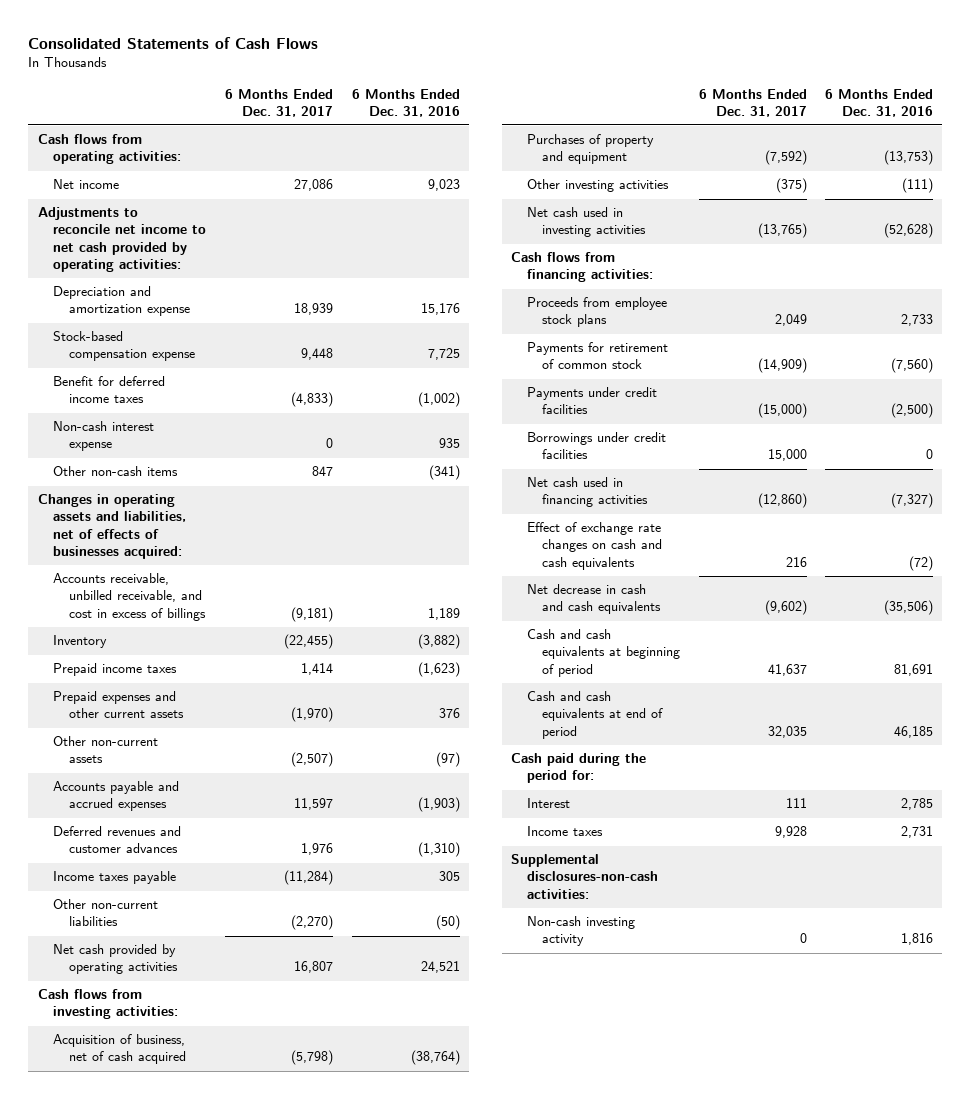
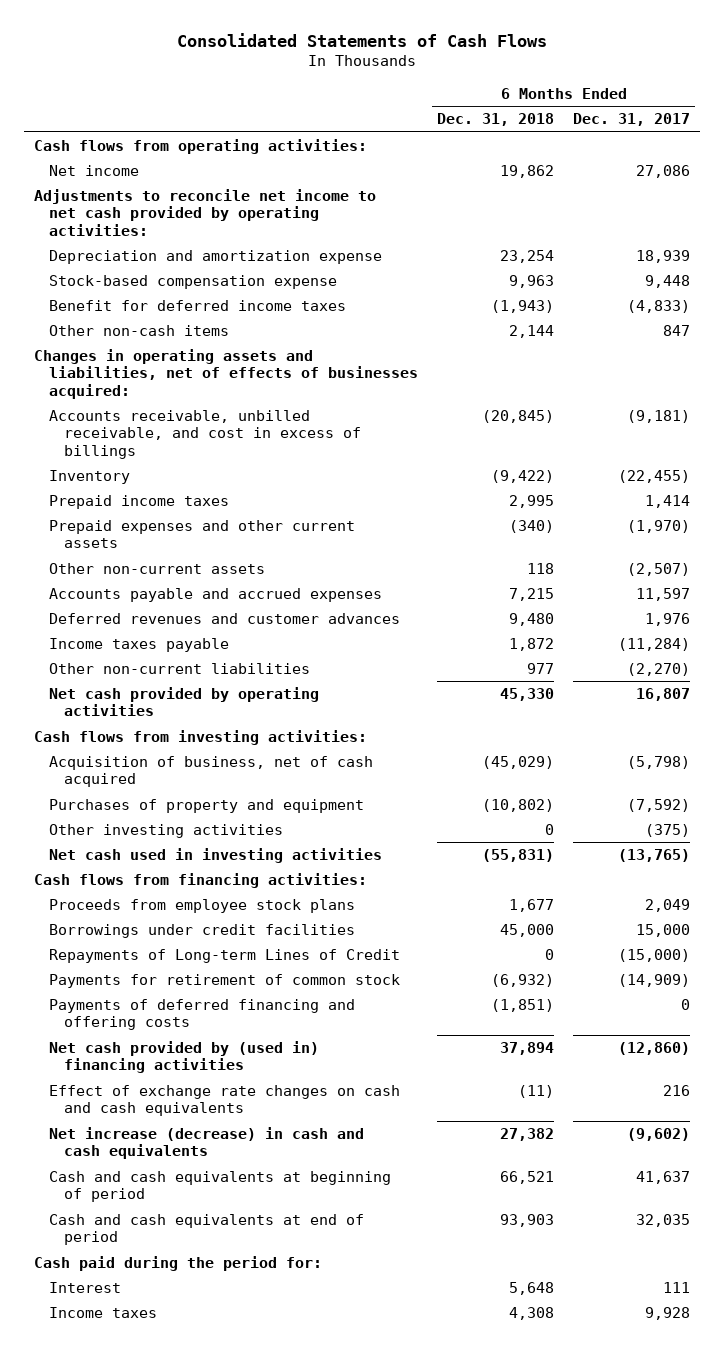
- | 6 Months Ended Dec. 31, 2017 | 6 Months Ended Dec. 31, 2016
+ | 6 Months Ended Dec. 31, 2018 | 6 Months Ended Dec. 31, 2017
- Non-cash interest expense | 0 | 935
- Payments under credit facilities | (15,000) | (2,500)
- Net cash used in financing activities | (12,860) | (7,327)
+ Repayments of Long-term Lines of Credit | 0 | (15,000)
moved down: Payments for retirement of common stock | (6,932) | (14,909)
+ Payments of deferred financing and offering costs | (1,851) | 0
+ Net cash provided by (used in) financing activities | 37,894 | (12,860)
- Net decrease in cash and cash equivalents | (9,602) | (35,506)
+ Net increase (decrease) in cash and cash equivalents | 27,382 | (9,602)
- Supplemental disclosures-non-cash activities:
- Non-cash investing activity | 0 | 1,816

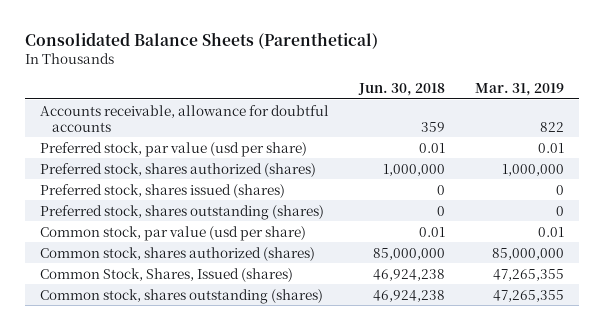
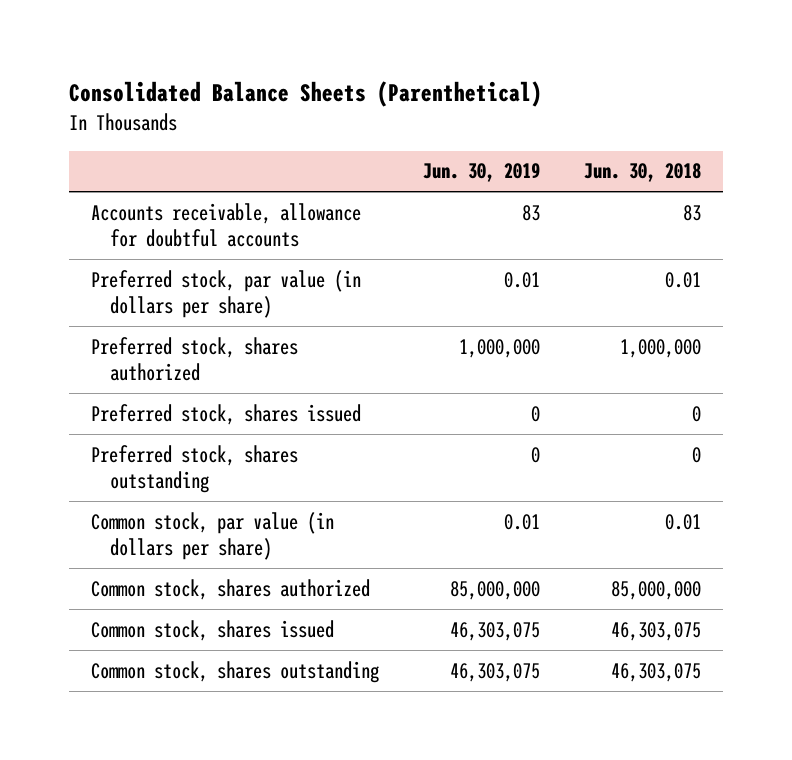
- | Jun. 30, 2018 | Mar. 31, 2019
+ | Jun. 30, 2019 | Jun. 30, 2018
- Accounts receivable, allowance for doubtful accounts | 359 | 822
- Preferred stock, par value (usd per share) | 0.01 | 0.01
- Preferred stock, shares authorized (shares) | 1,000,000 | 1,000,000
- Preferred stock, shares issued (shares) | 0 | 0
- Preferred stock, shares outstanding (shares) | 0 | 0
- Common stock, par value (usd per share) | 0.01 | 0.01
- Common stock, shares authorized (shares) | 85,000,000 | 85,000,000
- Common Stock, Shares, Issued (shares) | 46,924,238 | 47,265,355
- Common stock, shares outstanding (shares) | 46,924,238 | 47,265,355
+ Accounts receivable, allowance for doubtful accounts | 83 | 83
+ Preferred stock, par value (in dollars per share) | 0.01 | 0.01
+ Preferred stock, shares authorized | 1,000,000 | 1,000,000
+ Preferred stock, shares issued | 0 | 0
+ Preferred stock, shares outstanding | 0 | 0
+ Common stock, par value (in dollars per share) | 0.01 | 0.01
+ Common stock, shares authorized | 85,000,000 | 85,000,000
+ Common stock, shares issued | 46,303,075 | 46,303,075
+ Common stock, shares outstanding | 46,303,075 | 46,303,075

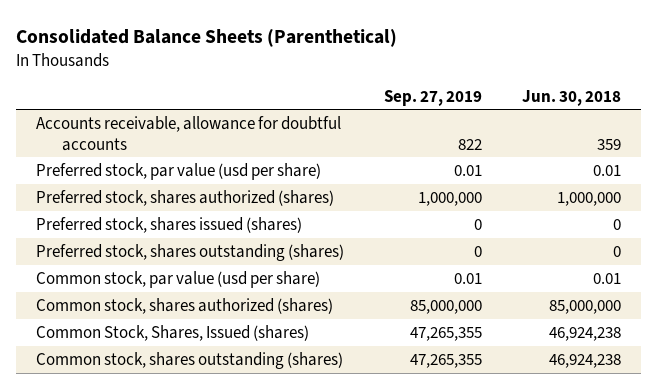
- | Jun. 30, 2019 | Jun. 30, 2018
+ | Sep. 27, 2019 | Jun. 30, 2018
- Accounts receivable, allowance for doubtful accounts | 83 | 83
- Preferred stock, par value (in dollars per share) | 0.01 | 0.01
- Preferred stock, shares authorized | 1,000,000 | 1,000,000
- Preferred stock, shares issued | 0 | 0
- Preferred stock, shares outstanding | 0 | 0
- Common stock, par value (in dollars per share) | 0.01 | 0.01
- Common stock, shares authorized | 85,000,000 | 85,000,000
- Common stock, shares issued | 46,303,075 | 46,303,075
- Common stock, shares outstanding | 46,303,075 | 46,303,075
+ Accounts receivable, allowance for doubtful accounts | 822 | 359
+ Preferred stock, par value (usd per share) | 0.01 | 0.01
+ Preferred stock, shares authorized (shares) | 1,000,000 | 1,000,000
+ Preferred stock, shares issued (shares) | 0 | 0
+ Preferred stock, shares outstanding (shares) | 0 | 0
+ Common stock, par value (usd per share) | 0.01 | 0.01
+ Common stock, shares authorized (shares) | 85,000,000 | 85,000,000
+ Common Stock, Shares, Issued (shares) | 47,265,355 | 46,924,238
+ Common stock, shares outstanding (shares) | 47,265,355 | 46,924,238

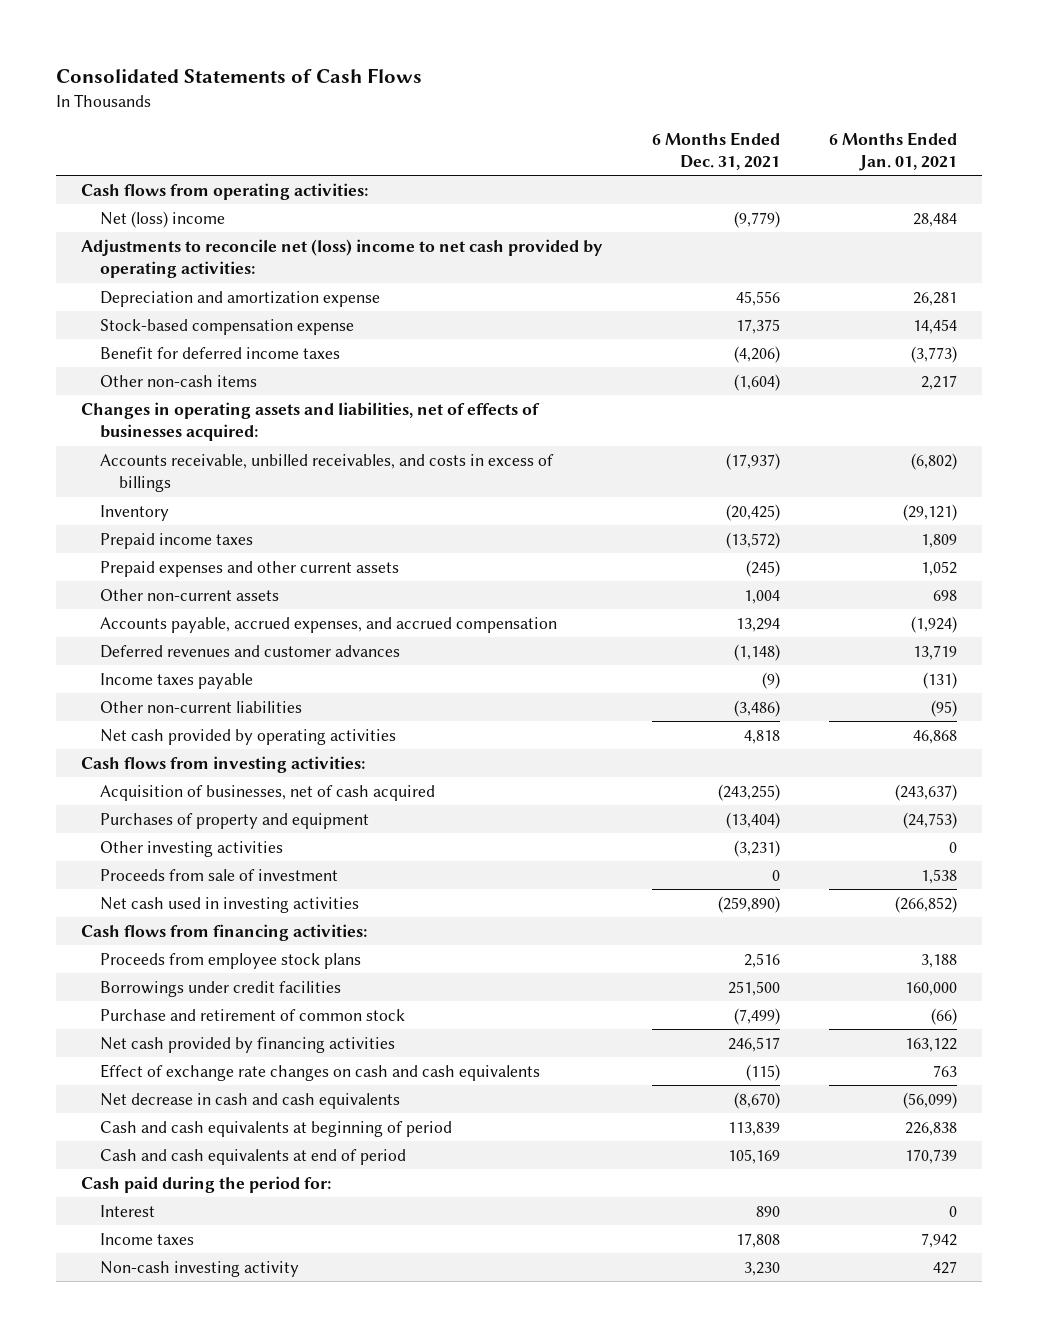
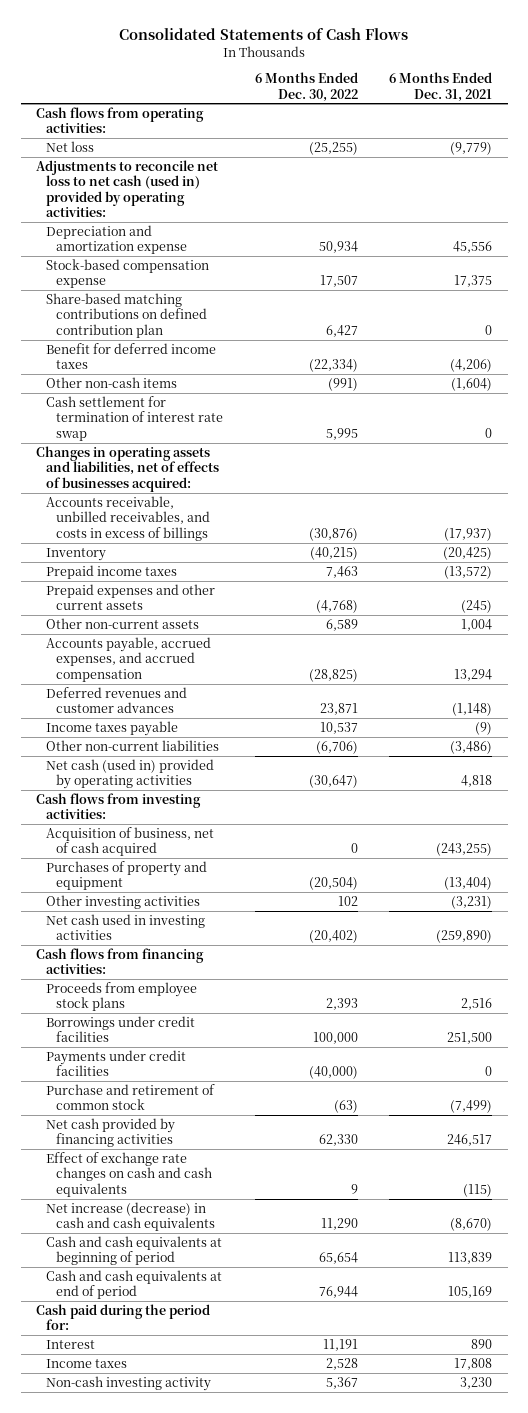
- | 6 Months Ended Dec. 31, 2021 | 6 Months Ended Jan. 01, 2021
+ | 6 Months Ended Dec. 30, 2022 | 6 Months Ended Dec. 31, 2021
- Net (loss) income | (9,779) | 28,484
- Adjustments to reconcile net (loss) income to net cash provided by operating activities:
+ Net loss | (25,255) | (9,779)
+ Adjustments to reconcile net loss to net cash (used in) provided by operating activities:
+ Share-based matching contributions on defined contribution plan | 6,427 | 0
+ Cash settlement for termination of interest rate swap | 5,995 | 0
- Net cash provided by operating activities | 4,818 | 46,868
+ Net cash (used in) provided by operating activities | (30,647) | 4,818
- Acquisition of businesses, net of cash acquired | (243,255) | (243,637)
+ Acquisition of business, net of cash acquired | 0 | (243,255)
- Proceeds from sale of investment | 0 | 1,538
+ Payments under credit facilities | (40,000) | 0
- Net decrease in cash and cash equivalents | (8,670) | (56,099)
+ Net increase (decrease) in cash and cash equivalents | 11,290 | (8,670)

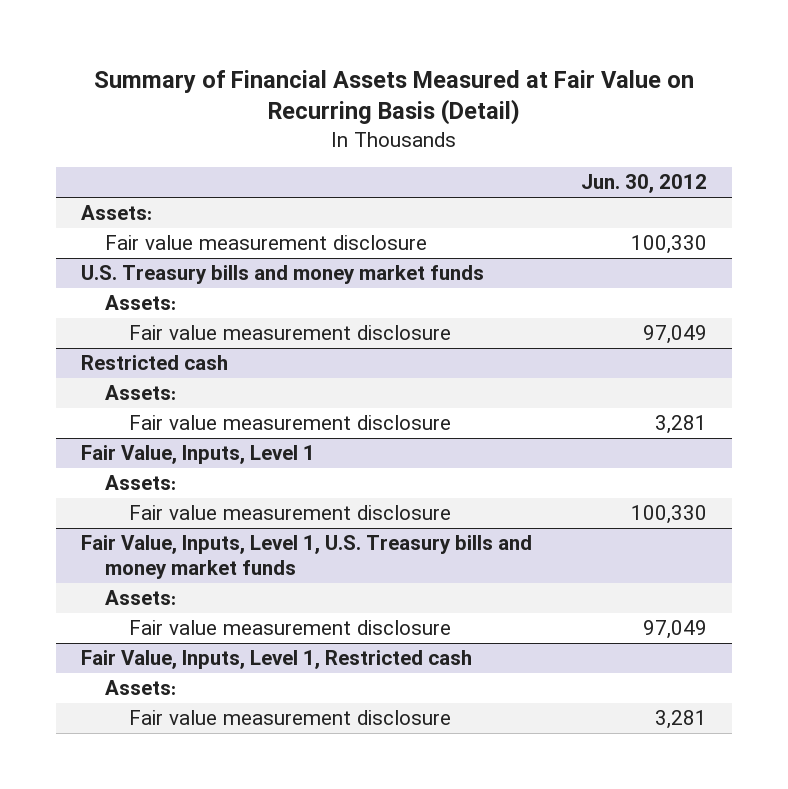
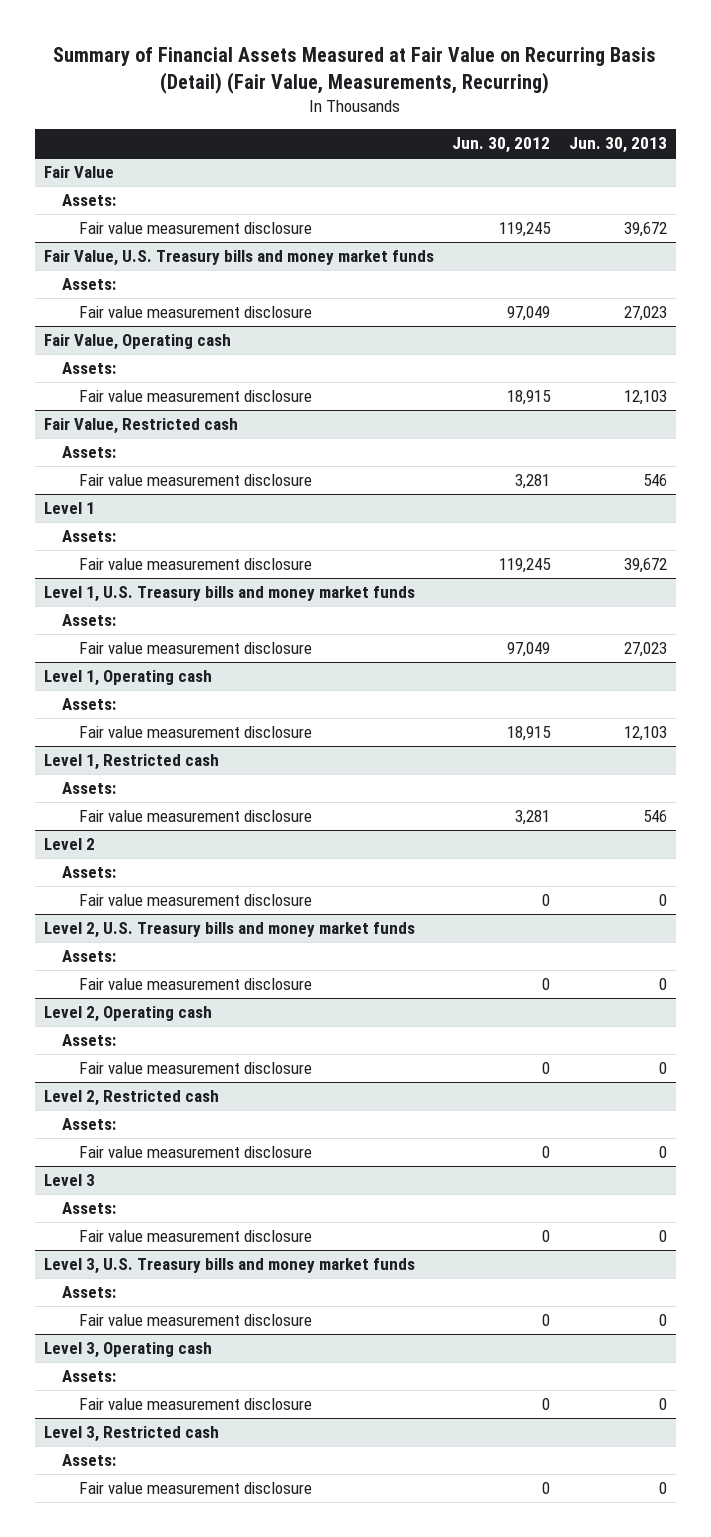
- Summary of Financial Assets Measured at Fair Value on Recurring Basis (Detail)
+ Summary of Financial Assets Measured at Fair Value on Recurring Basis (Detail) (Fair Value, Measurements, Recurring)
- | Jun. 30, 2012
+ | Jun. 30, 2012 | Jun. 30, 2013
+ Fair Value
- Fair value measurement disclosure | 100,330
- U.S. Treasury bills and money market funds
+ Fair value measurement disclosure | 119,245 | 39,672
+ Fair Value, U.S. Treasury bills and money market funds
- Restricted cash
+ Fair Value, Operating cash
+ Fair value measurement disclosure | 18,915 | 12,103
+ Fair Value, Restricted cash
+ Assets:
- Fair Value, Inputs, Level 1
+ Level 1
- Fair value measurement disclosure | 100,330
- Fair Value, Inputs, Level 1, U.S. Treasury bills and money market funds
+ Fair value measurement disclosure | 119,245 | 39,672
+ Level 1, U.S. Treasury bills and money market funds
- Fair Value, Inputs, Level 1, Restricted cash
+ Level 1, Operating cash
+ Fair value measurement disclosure | 18,915 | 12,103
+ Level 1, Restricted cash
+ Assets:
+ Level 2
+ Assets:
+ Fair value measurement disclosure | 0 | 0
+ Level 2, U.S. Treasury bills and money market funds
+ Assets:
+ Fair value measurement disclosure | 0 | 0
+ Level 2, Operating cash
+ Assets:
+ Fair value measurement disclosure | 0 | 0
+ Level 2, Restricted cash
+ Assets:
+ Fair value measurement disclosure | 0 | 0
+ Level 3
+ Assets:
+ Fair value measurement disclosure | 0 | 0
+ Level 3, U.S. Treasury bills and money market funds
+ Assets:
+ Fair value measurement disclosure | 0 | 0
+ Level 3, Operating cash
+ Assets:
+ Fair value measurement disclosure | 0 | 0
+ Level 3, Restricted cash
+ Assets:
+ Fair value measurement disclosure | 0 | 0

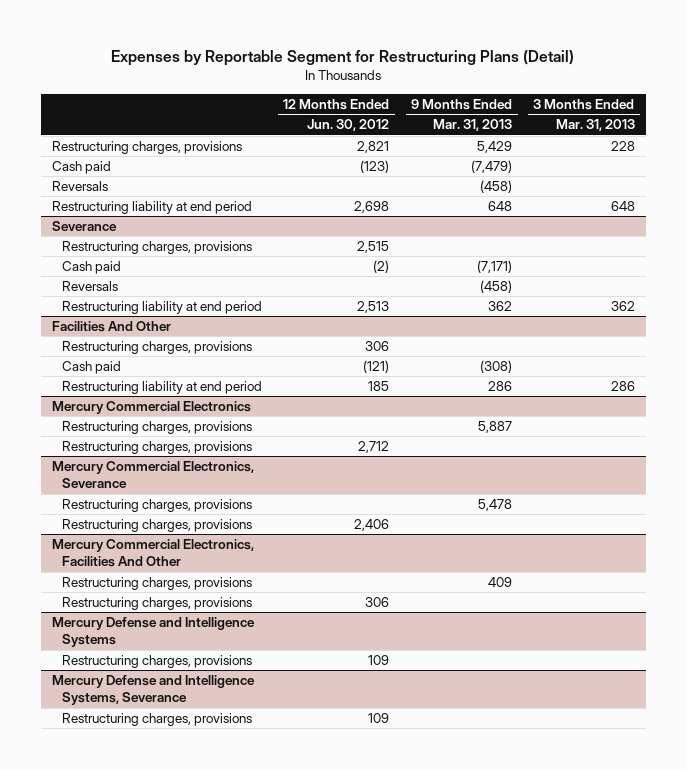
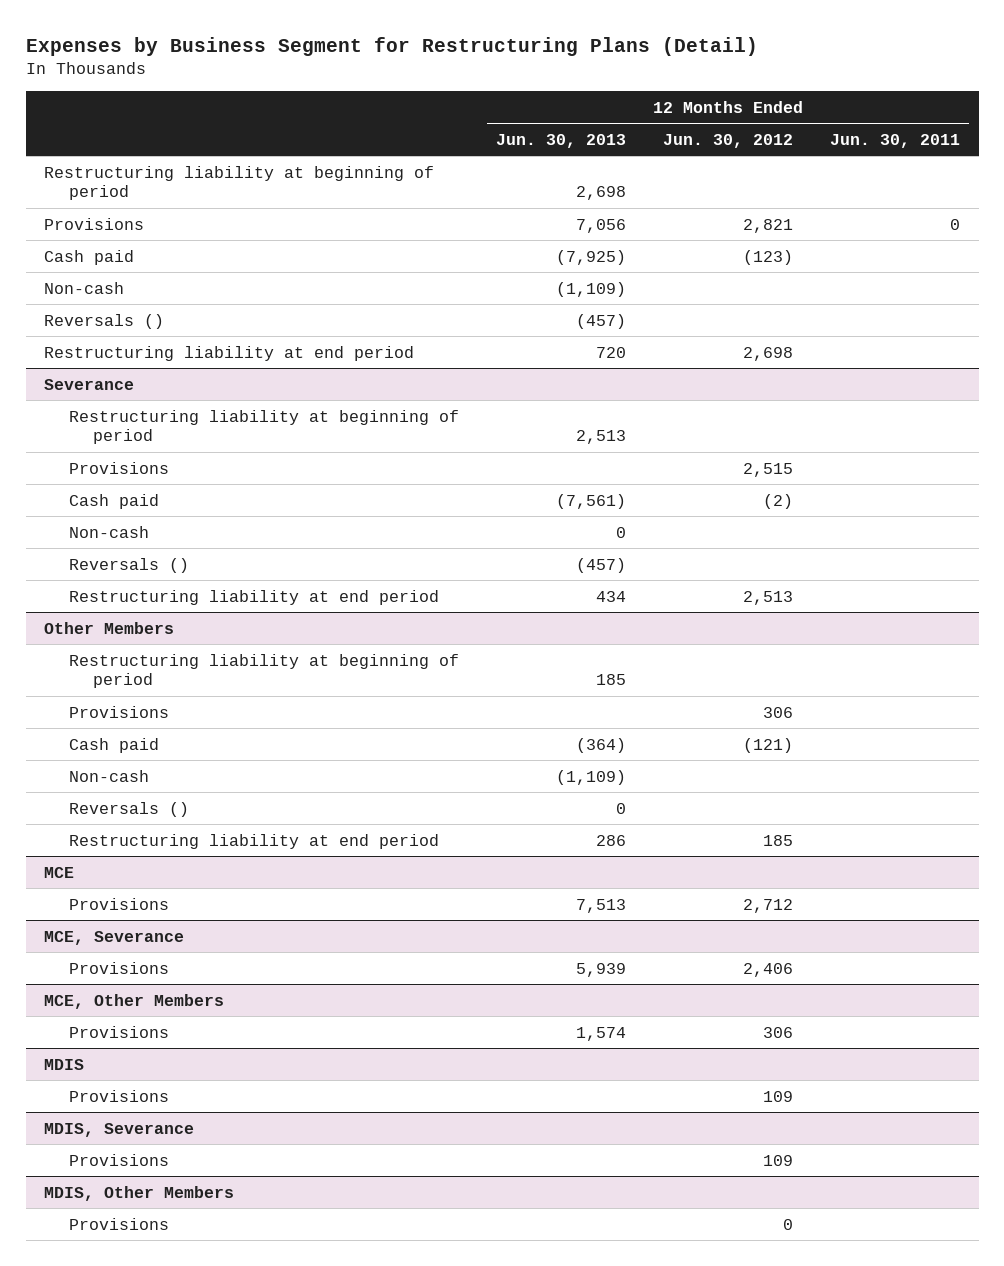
- Expenses by Reportable Segment for Restructuring Plans (Detail)
+ Expenses by Business Segment for Restructuring Plans (Detail)
- | 12 Months Ended Jun. 30, 2012 | 9 Months Ended Mar. 31, 2013 | 3 Months Ended Mar. 31, 2013
+ | 12 Months Ended Jun. 30, 2013 | 12 Months Ended Jun. 30, 2012 | 12 Months Ended Jun. 30, 2011
- Restructuring charges, provisions | 2,821 | 5,429 | 228
+ Restructuring liability at beginning of period | 2,698 | |
+ Provisions | 7,056 | 2,821 | 0
- Reversals | | (458) |
+ Non-cash | (1,109) | |
+ Reversals () | (457) | |
@ Severance
- Restructuring charges, provisions | 2,515 | |
+ Restructuring liability at beginning of period | 2,513 | |
+ Provisions | | 2,515 |
- Reversals | | (458) |
+ Non-cash | 0 | |
+ Reversals () | (457) | |
- Facilities And Other
- Restructuring charges, provisions | 306 | |
+ Other Members
+ Restructuring liability at beginning of period | 185 | |
+ Provisions | | 306 |
+ Non-cash | (1,109) | |
+ Reversals () | 0 | |
- Mercury Commercial Electronics
- Restructuring charges, provisions | | 5,887 |
- Restructuring charges, provisions | 2,712 | |
- Mercury Commercial Electronics, Severance
- Restructuring charges, provisions | | 5,478 |
- Restructuring charges, provisions | 2,406 | |
- Mercury Commercial Electronics, Facilities And Other
- Restructuring charges, provisions | | 409 |
- Restructuring charges, provisions | 306 | |
- Mercury Defense and Intelligence Systems
- Restructuring charges, provisions | 109 | |
- Mercury Defense and Intelligence Systems, Severance
- Restructuring charges, provisions | 109 | |
+ MCE
+ Provisions | 7,513 | 2,712 |
+ MCE, Severance
+ Provisions | 5,939 | 2,406 |
+ MCE, Other Members
+ Provisions | 1,574 | 306 |
+ MDIS
+ Provisions | | 109 |
+ MDIS, Severance
+ Provisions | | 109 |
+ MDIS, Other Members
+ Provisions | | 0 |

